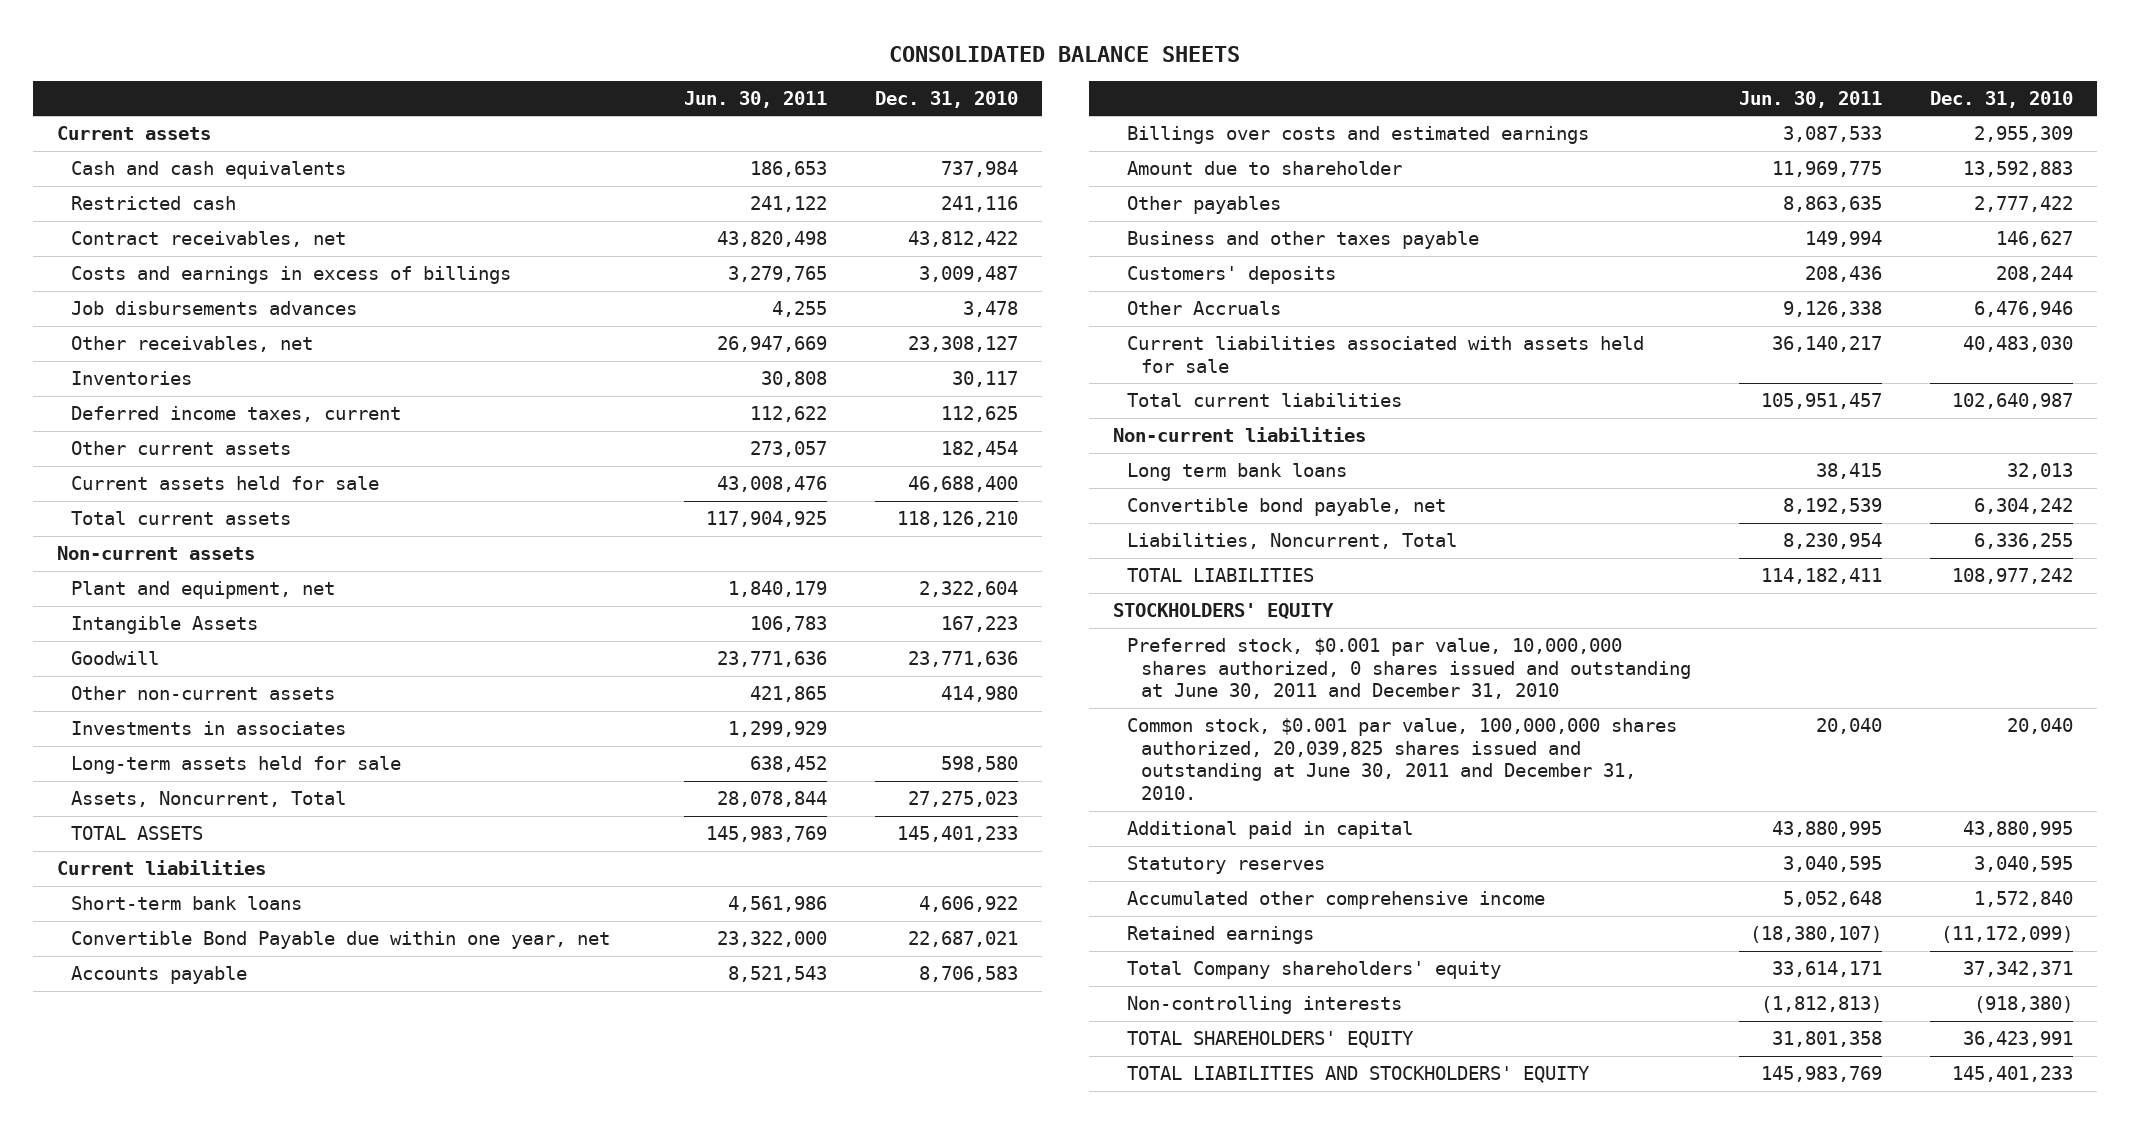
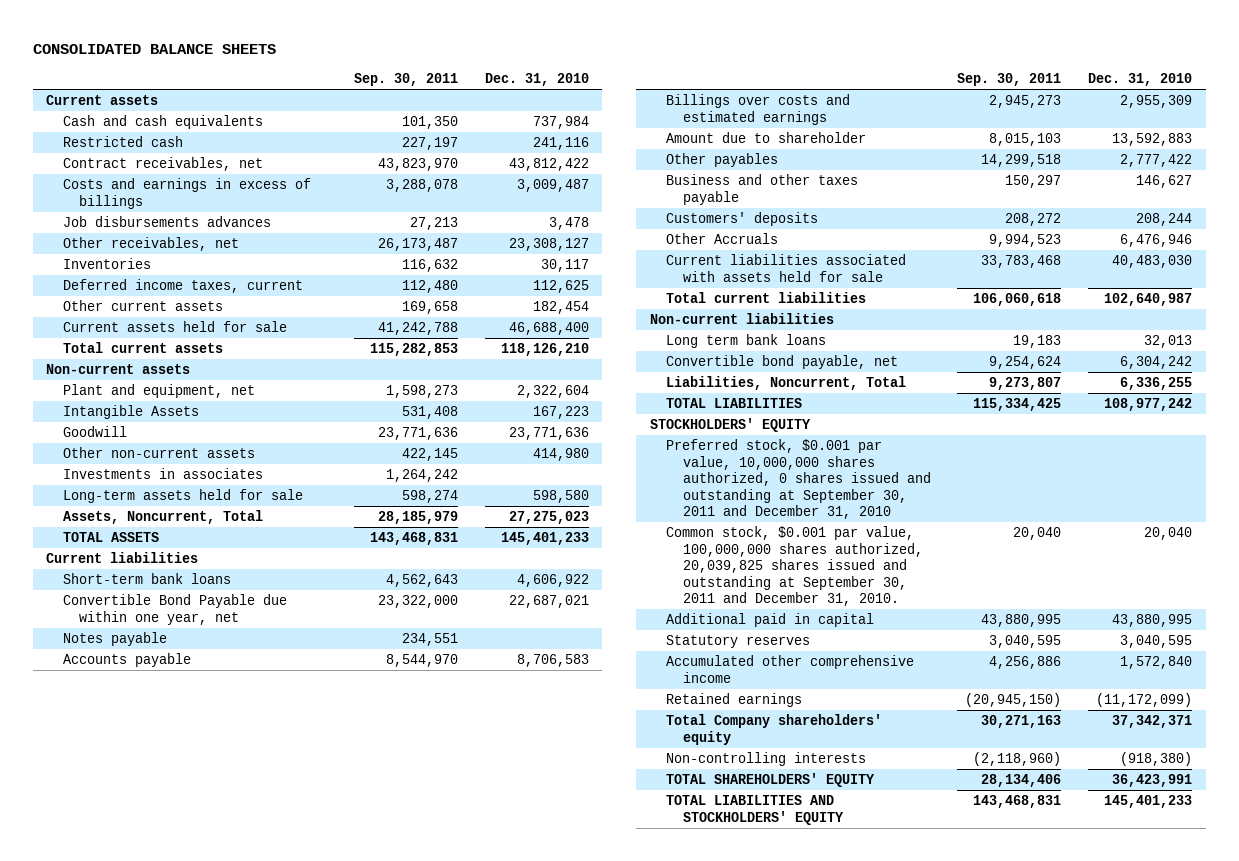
- | Jun. 30, 2011 | Dec. 31, 2010
+ | Sep. 30, 2011 | Dec. 31, 2010
+ Notes payable | 234,551 |
- Preferred stock, $0.001 par value, 10,000,000 shares authorized, 0 shares issued and outstanding at June 30, 2011 and December 31, 2010
- Common stock, $0.001 par value, 100,000,000 shares authorized, 20,039,825 shares issued and outstanding at June 30, 2011 and December 31, 2010. | 20,040 | 20,040
+ Preferred stock, $0.001 par value, 10,000,000 shares authorized, 0 shares issued and outstanding at September 30, 2011 and December 31, 2010
+ Common stock, $0.001 par value, 100,000,000 shares authorized, 20,039,825 shares issued and outstanding at September 30, 2011 and December 31, 2010. | 20,040 | 20,040

